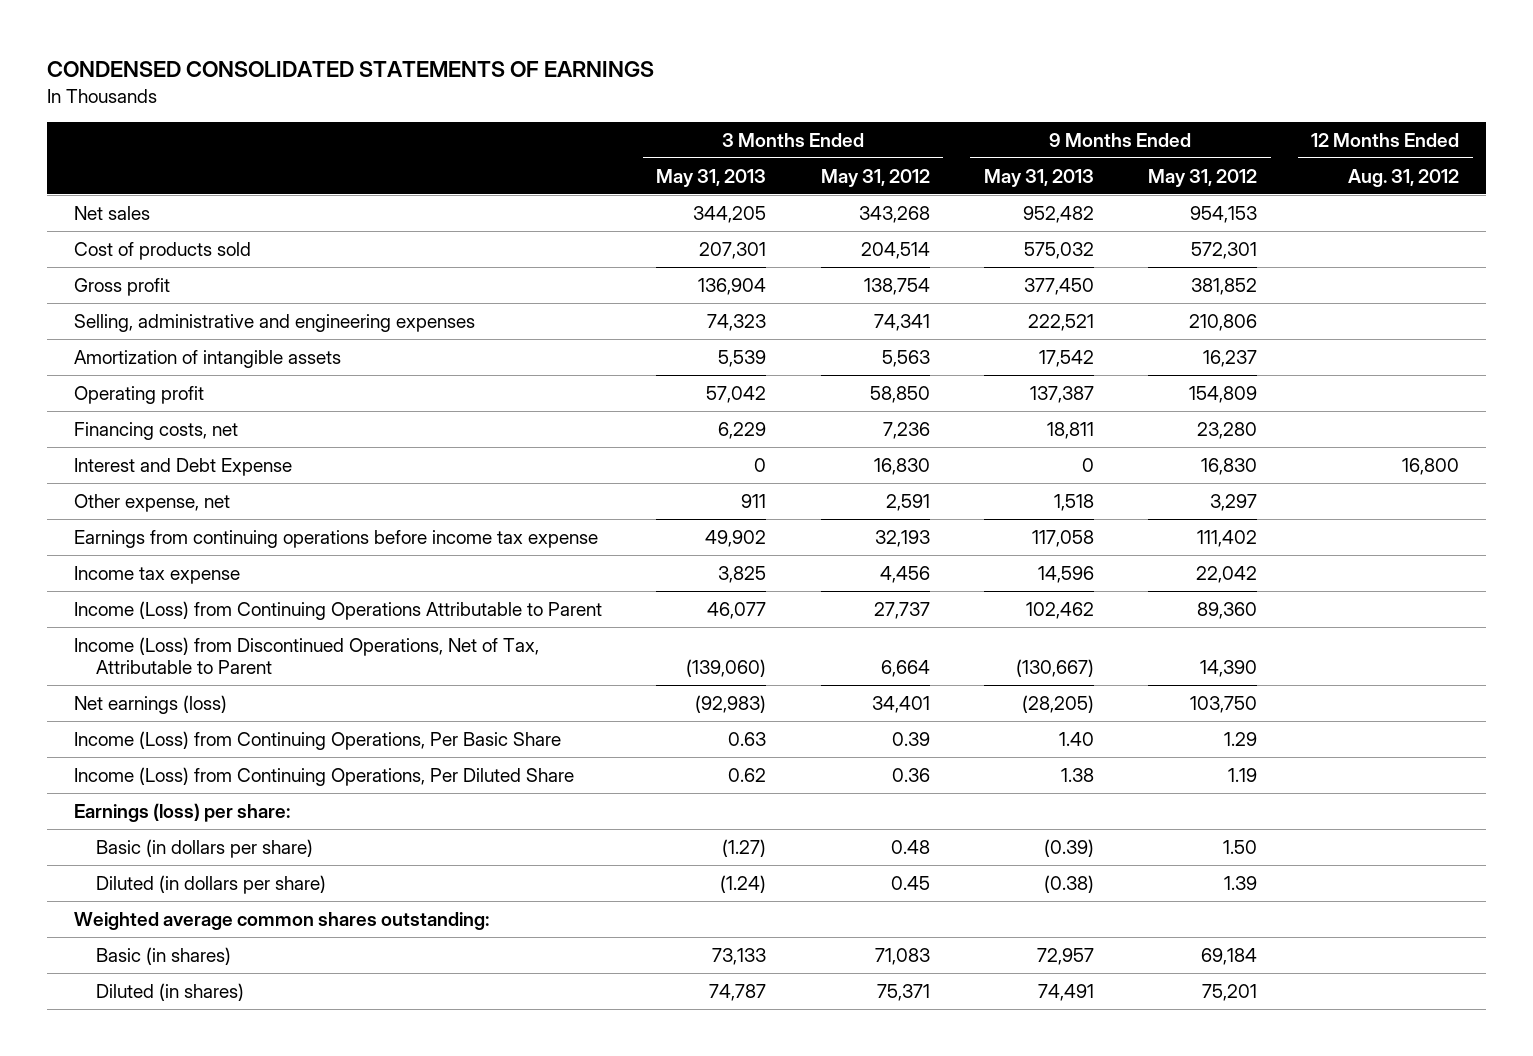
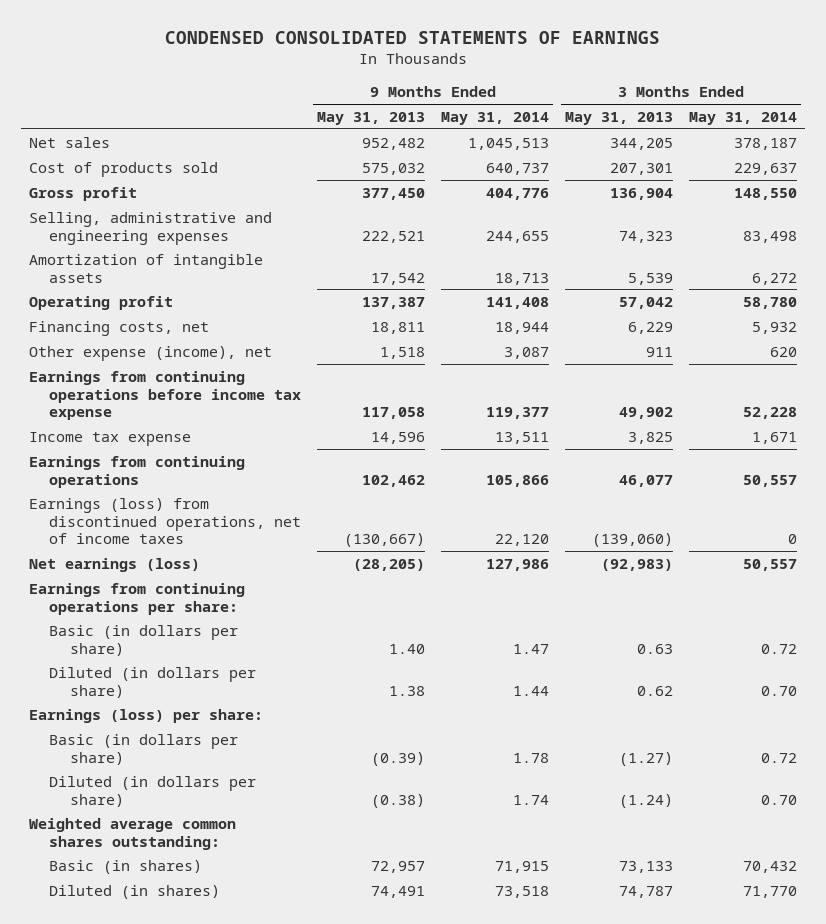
- | 3 Months Ended May 31, 2013 | 3 Months Ended May 31, 2012 | 9 Months Ended May 31, 2013 | 9 Months Ended May 31, 2012 | 12 Months Ended Aug. 31, 2012
+ | 9 Months Ended May 31, 2013 | 9 Months Ended May 31, 2014 | 3 Months Ended May 31, 2013 | 3 Months Ended May 31, 2014
- Interest and Debt Expense | 0 | 16,830 | 0 | 16,830 | 16,800
- Other expense, net | 911 | 2,591 | 1,518 | 3,297 |
+ Other expense (income), net | 1,518 | 3,087 | 911 | 620
- Income (Loss) from Continuing Operations Attributable to Parent | 46,077 | 27,737 | 102,462 | 89,360 |
- Income (Loss) from Discontinued Operations, Net of Tax, Attributable to Parent | (139,060) | 6,664 | (130,667) | 14,390 |
+ Earnings from continuing operations | 102,462 | 105,866 | 46,077 | 50,557
+ Earnings (loss) from discontinued operations, net of income taxes | (130,667) | 22,120 | (139,060) | 0
- Income (Loss) from Continuing Operations, Per Basic Share | 0.63 | 0.39 | 1.40 | 1.29 |
- Income (Loss) from Continuing Operations, Per Diluted Share | 0.62 | 0.36 | 1.38 | 1.19 |
+ Earnings from continuing operations per share:
+ Basic (in dollars per share) | 1.40 | 1.47 | 0.63 | 0.72
+ Diluted (in dollars per share) | 1.38 | 1.44 | 0.62 | 0.70

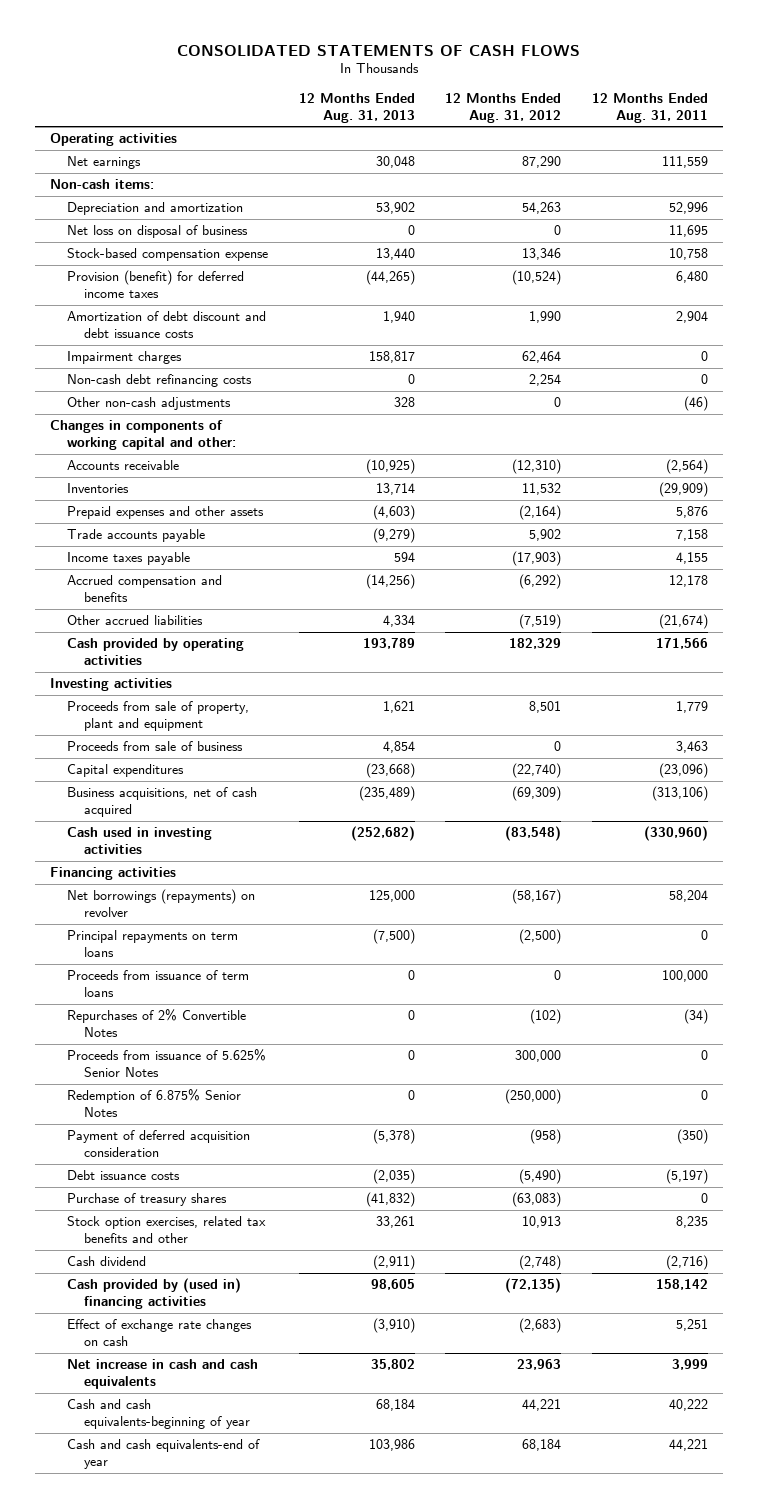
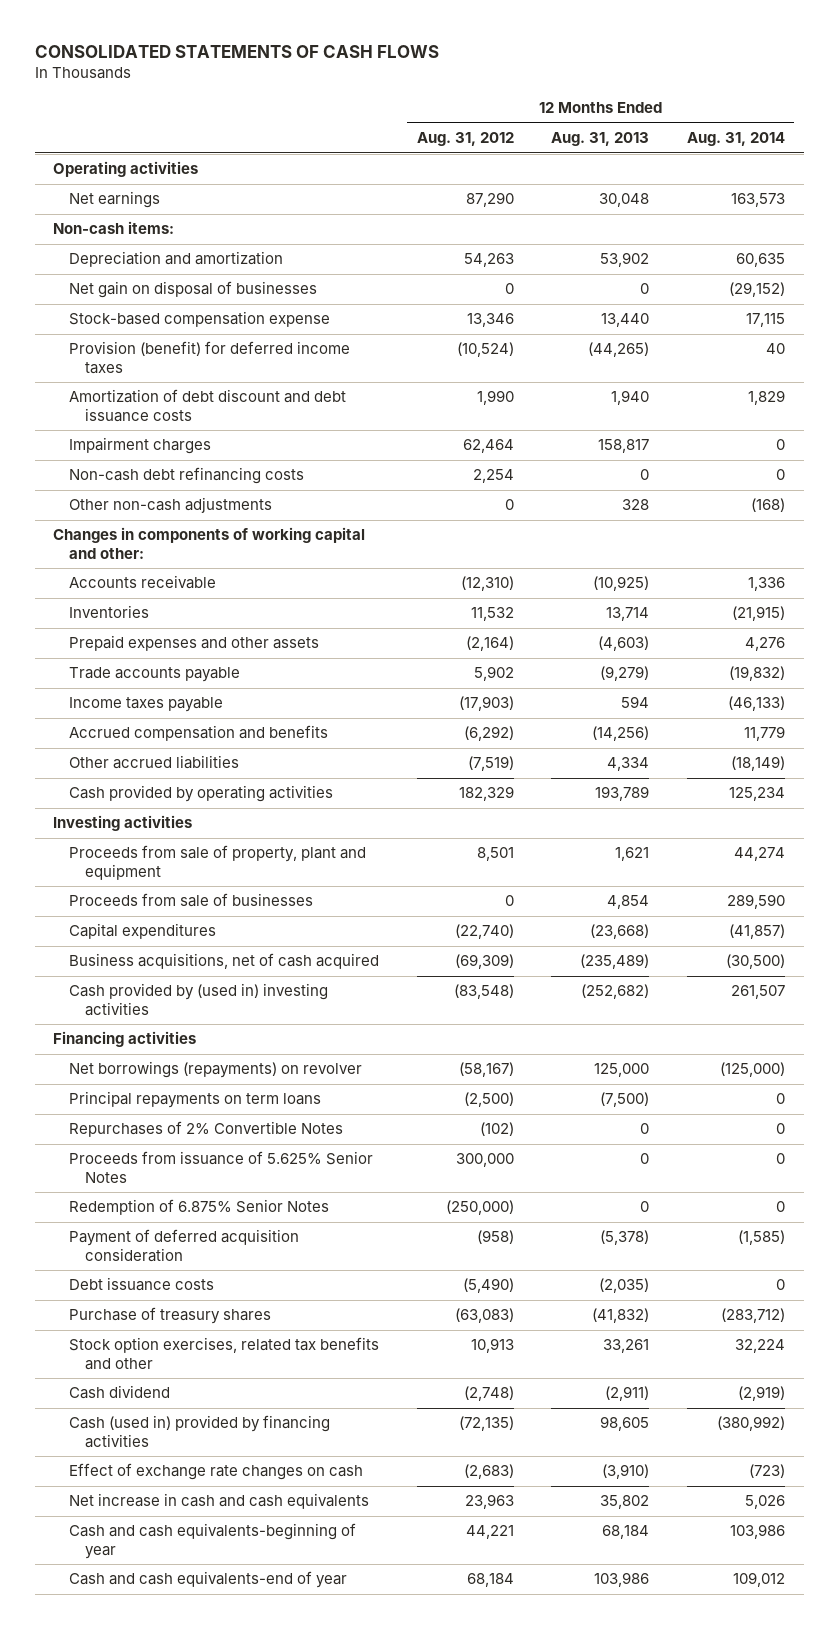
- | 12 Months Ended Aug. 31, 2013 | 12 Months Ended Aug. 31, 2012 | 12 Months Ended Aug. 31, 2011
+ | 12 Months Ended Aug. 31, 2012 | 12 Months Ended Aug. 31, 2013 | 12 Months Ended Aug. 31, 2014
- Net loss on disposal of business | 0 | 0 | 11,695
+ Net gain on disposal of businesses | 0 | 0 | (29,152)
- Proceeds from sale of business | 4,854 | 0 | 3,463
+ Proceeds from sale of businesses | 0 | 4,854 | 289,590
- Cash used in investing activities | (252,682) | (83,548) | (330,960)
+ Cash provided by (used in) investing activities | (83,548) | (252,682) | 261,507
- Proceeds from issuance of term loans | 0 | 0 | 100,000
- Cash provided by (used in) financing activities | 98,605 | (72,135) | 158,142
+ Cash (used in) provided by financing activities | (72,135) | 98,605 | (380,992)

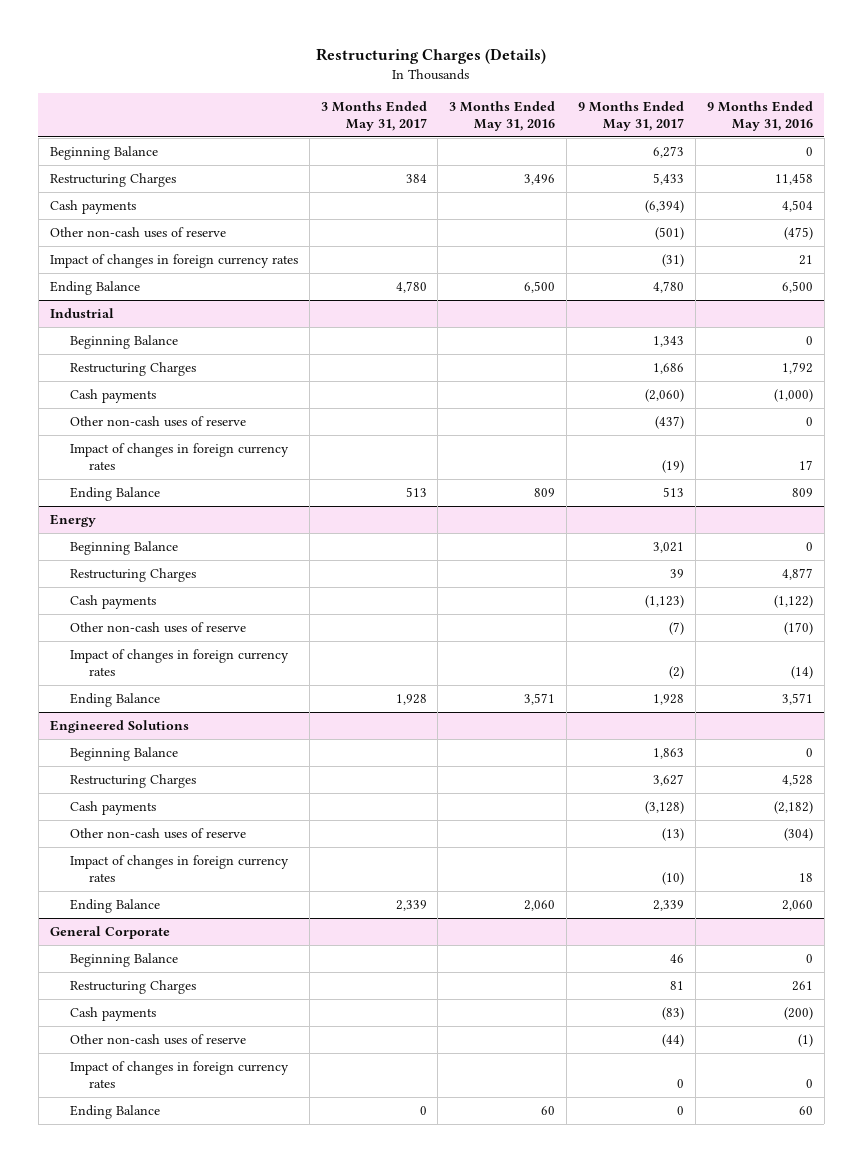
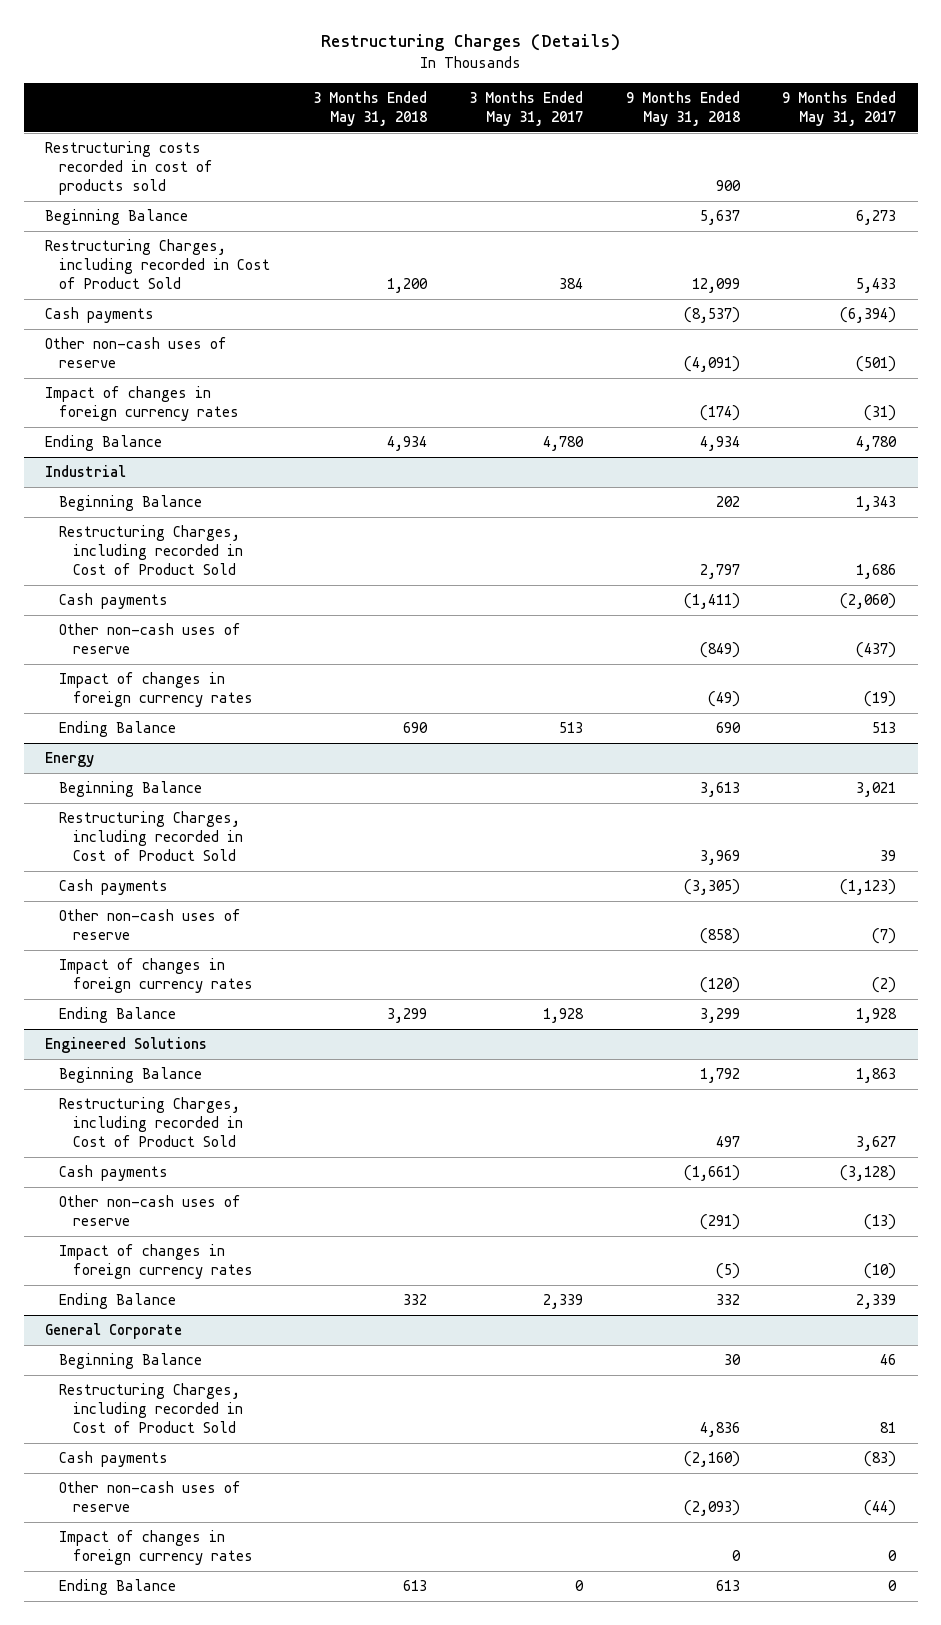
- | 3 Months Ended May 31, 2017 | 3 Months Ended May 31, 2016 | 9 Months Ended May 31, 2017 | 9 Months Ended May 31, 2016
+ | 3 Months Ended May 31, 2018 | 3 Months Ended May 31, 2017 | 9 Months Ended May 31, 2018 | 9 Months Ended May 31, 2017
+ Restructuring costs recorded in cost of products sold | | | 900 |
- Restructuring Charges | 384 | 3,496 | 5,433 | 11,458
+ Restructuring Charges, including recorded in Cost of Product Sold | 1,200 | 384 | 12,099 | 5,433
@ Industrial
- Restructuring Charges | | | 1,686 | 1,792
+ Restructuring Charges, including recorded in Cost of Product Sold | | | 2,797 | 1,686
@ Energy
- Restructuring Charges | | | 39 | 4,877
+ Restructuring Charges, including recorded in Cost of Product Sold | | | 3,969 | 39
@ Engineered Solutions
- Restructuring Charges | | | 3,627 | 4,528
+ Restructuring Charges, including recorded in Cost of Product Sold | | | 497 | 3,627
@ General Corporate
- Restructuring Charges | | | 81 | 261
+ Restructuring Charges, including recorded in Cost of Product Sold | | | 4,836 | 81

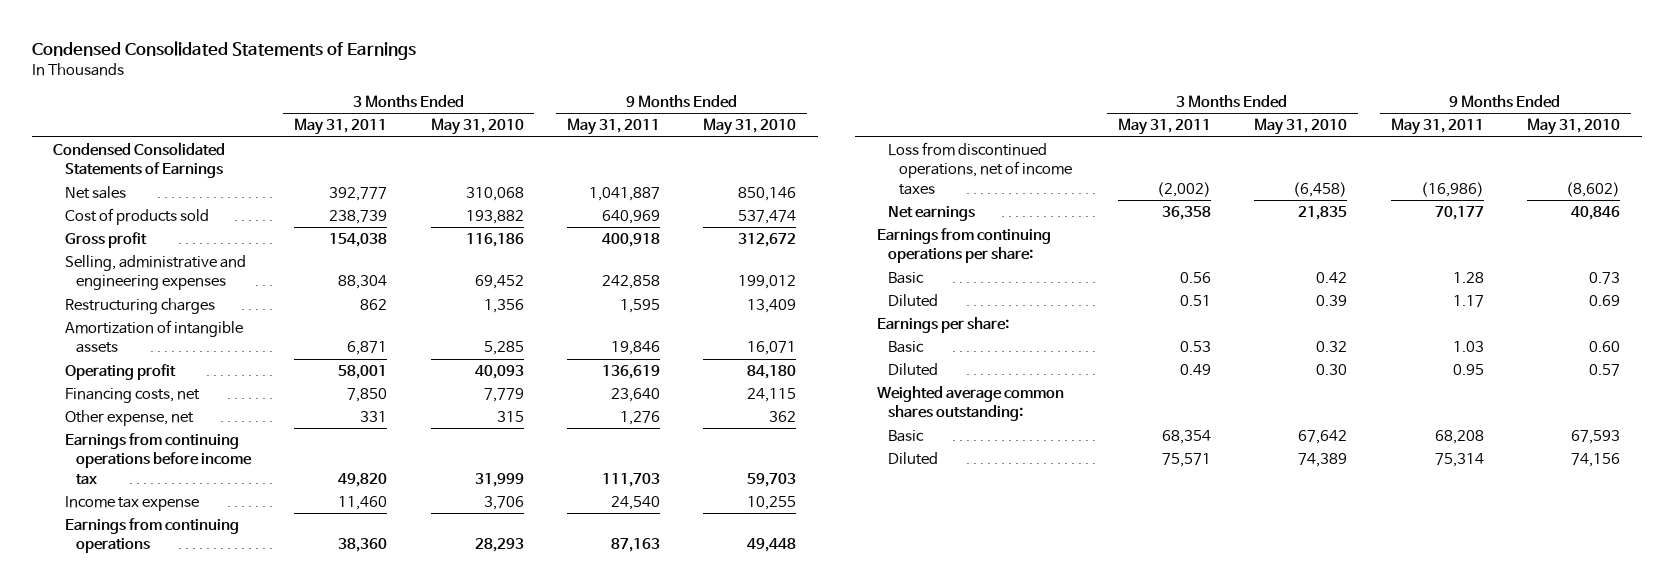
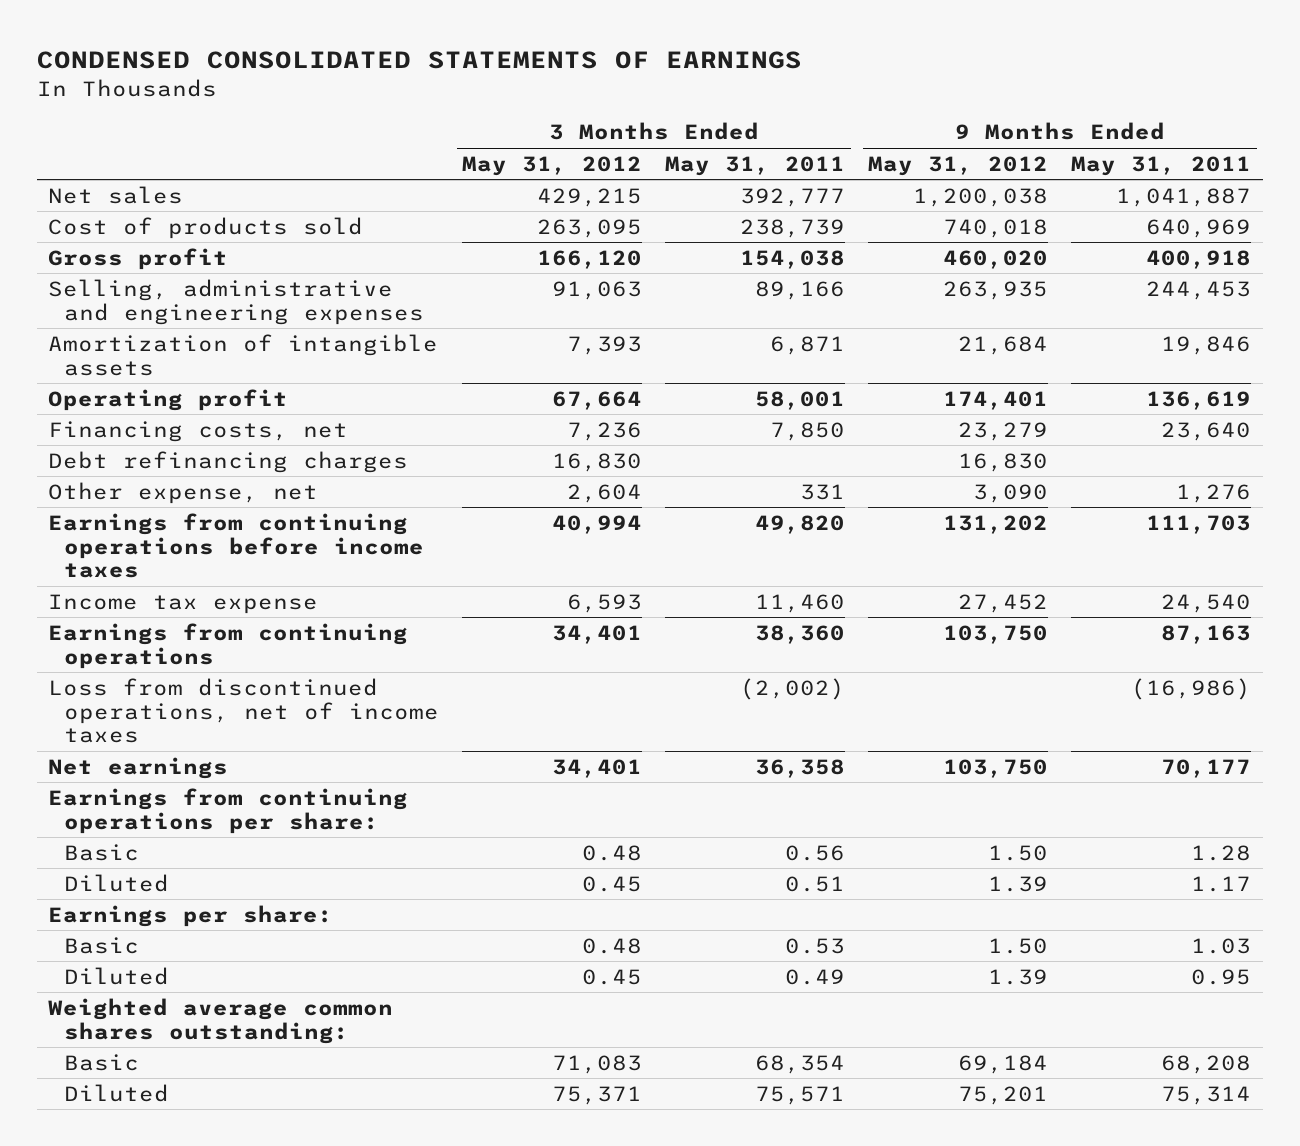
- Condensed Consolidated Statements of Earnings
+ CONDENSED CONSOLIDATED STATEMENTS OF EARNINGS
- | 3 Months Ended May 31, 2011 | 3 Months Ended May 31, 2010 | 9 Months Ended May 31, 2011 | 9 Months Ended May 31, 2010
+ | 3 Months Ended May 31, 2012 | 3 Months Ended May 31, 2011 | 9 Months Ended May 31, 2012 | 9 Months Ended May 31, 2011
- Condensed Consolidated Statements of Earnings
- Selling, administrative and engineering expenses | 88,304 | 69,452 | 242,858 | 199,012
- Restructuring charges | 862 | 1,356 | 1,595 | 13,409
+ Selling, administrative and engineering expenses | 91,063 | 89,166 | 263,935 | 244,453
+ Debt refinancing charges | 16,830 | | 16,830 |
- Earnings from continuing operations before income tax | 49,820 | 31,999 | 111,703 | 59,703
+ Earnings from continuing operations before income taxes | 40,994 | 49,820 | 131,202 | 111,703

